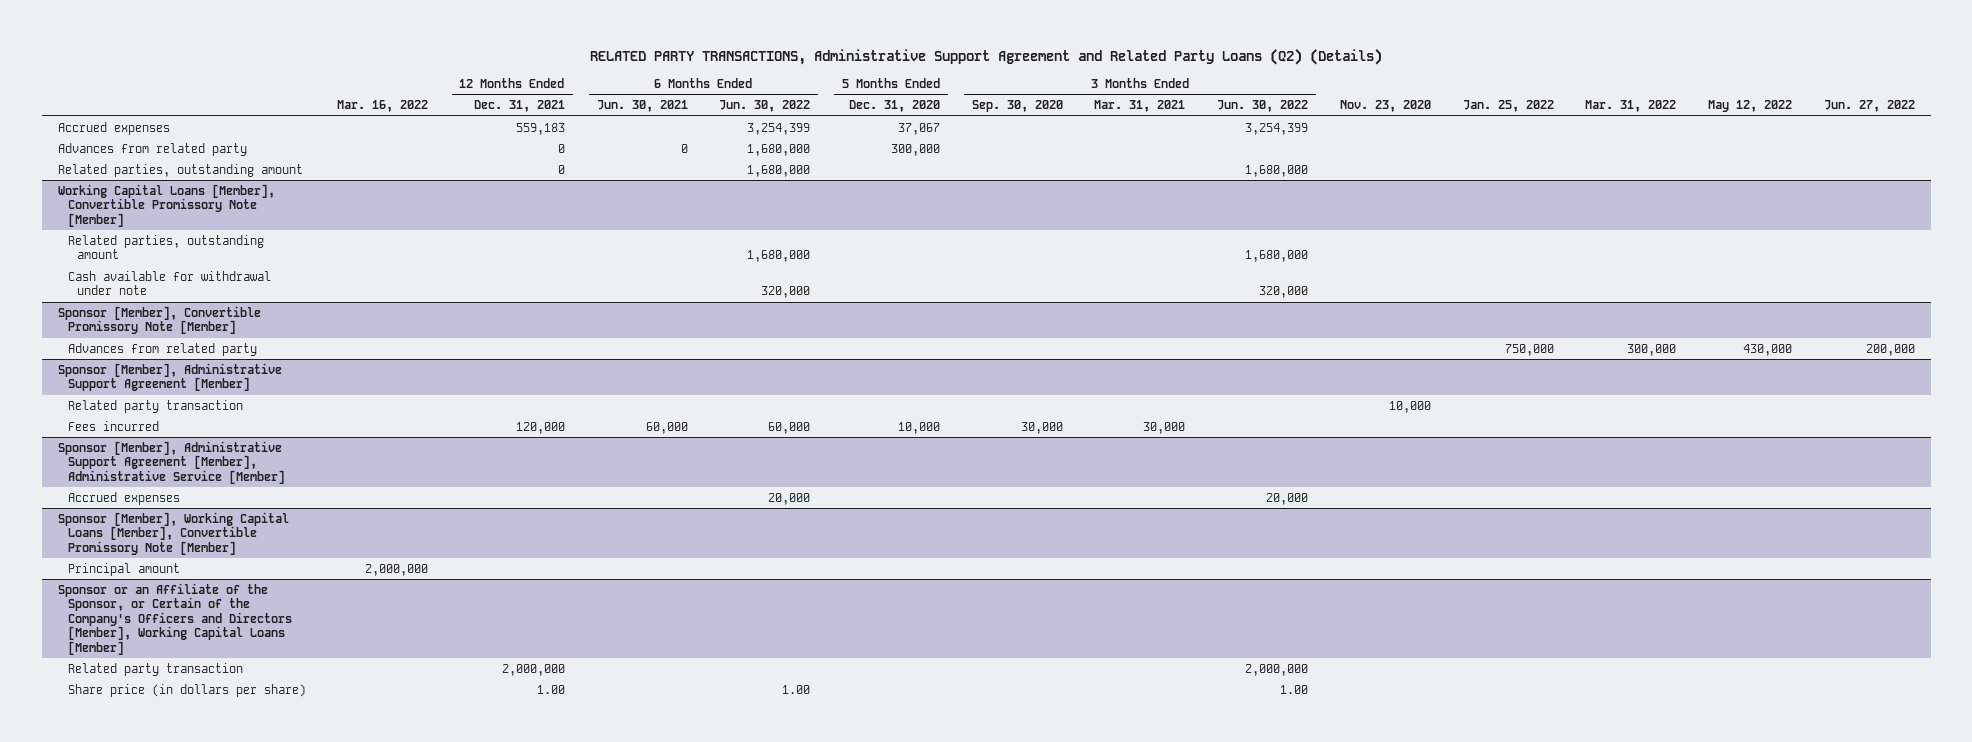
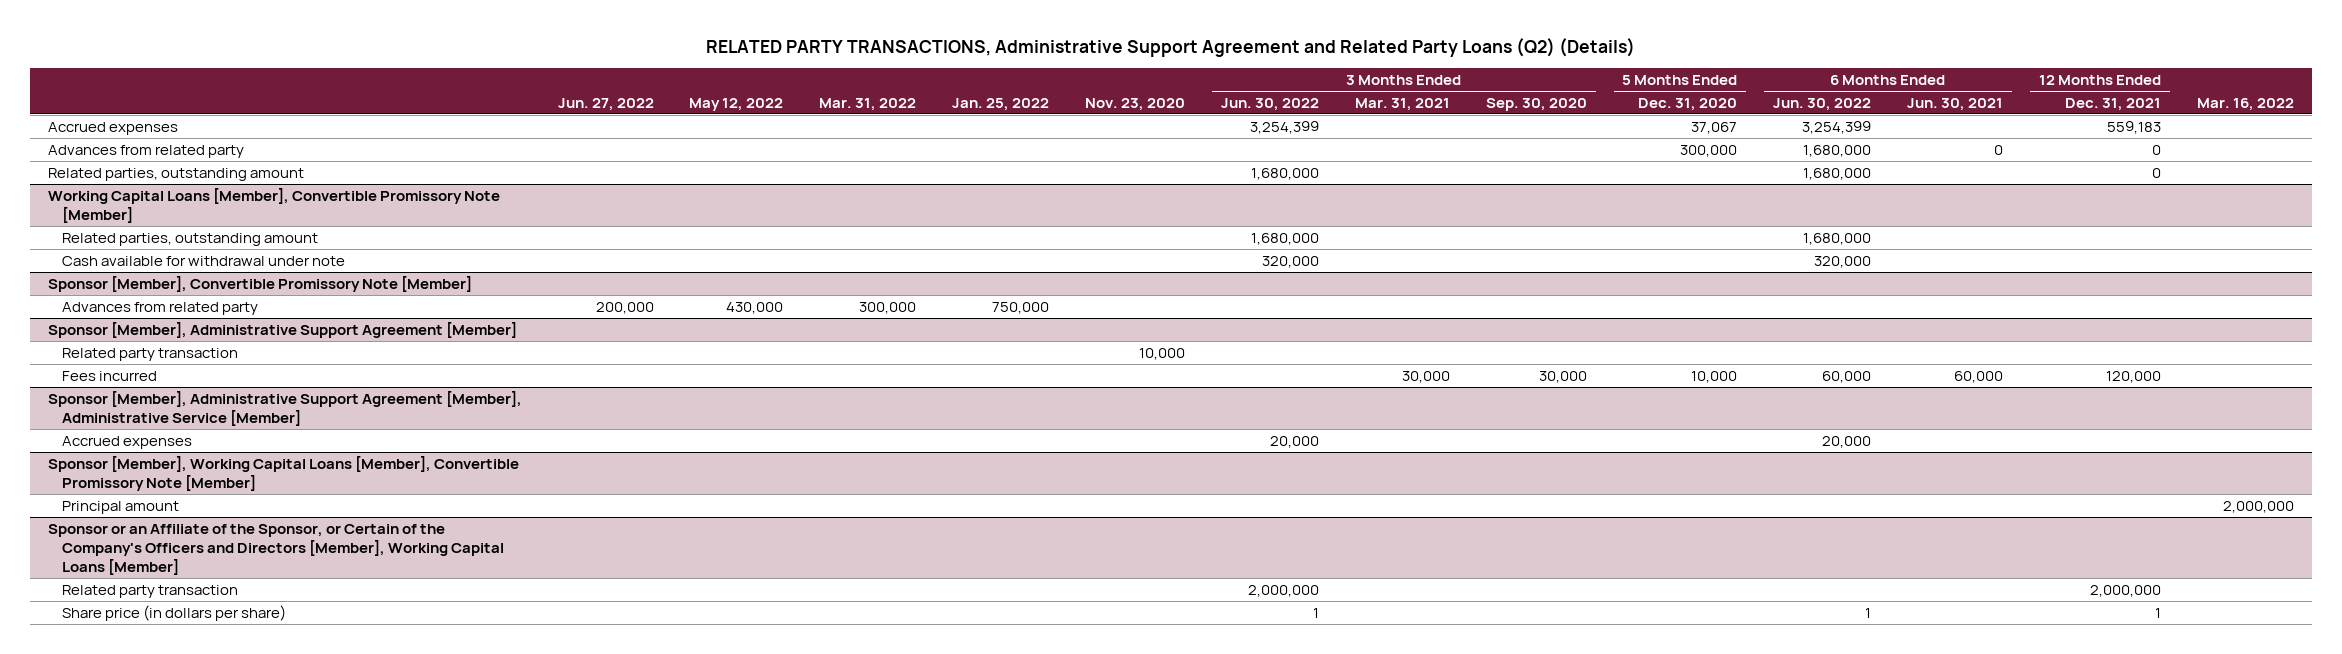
- | Mar. 16, 2022 | 12 Months Ended Dec. 31, 2021 | 6 Months Ended Jun. 30, 2021 | 6 Months Ended Jun. 30, 2022 | 5 Months Ended Dec. 31, 2020 | 3 Months Ended Sep. 30, 2020 | 3 Months Ended Mar. 31, 2021 | 3 Months Ended Jun. 30, 2022 | Nov. 23, 2020 | Jan. 25, 2022 | Mar. 31, 2022 | May 12, 2022 | Jun. 27, 2022
+ | Jun. 27, 2022 | May 12, 2022 | Mar. 31, 2022 | Jan. 25, 2022 | Nov. 23, 2020 | 3 Months Ended Jun. 30, 2022 | 3 Months Ended Mar. 31, 2021 | 3 Months Ended Sep. 30, 2020 | 5 Months Ended Dec. 31, 2020 | 6 Months Ended Jun. 30, 2022 | 6 Months Ended Jun. 30, 2021 | 12 Months Ended Dec. 31, 2021 | Mar. 16, 2022
@ Sponsor or an Affiliate of the Sponsor, or Certain of the Company's Officers and Directors [Member], Working Capital Loans [Member]
- Share price (in dollars per share) | | 1.00 | | 1.00 | | | | 1.00 | | | | |
+ Share price (in dollars per share) | | | | | | 1 | | | | 1 | | 1 |

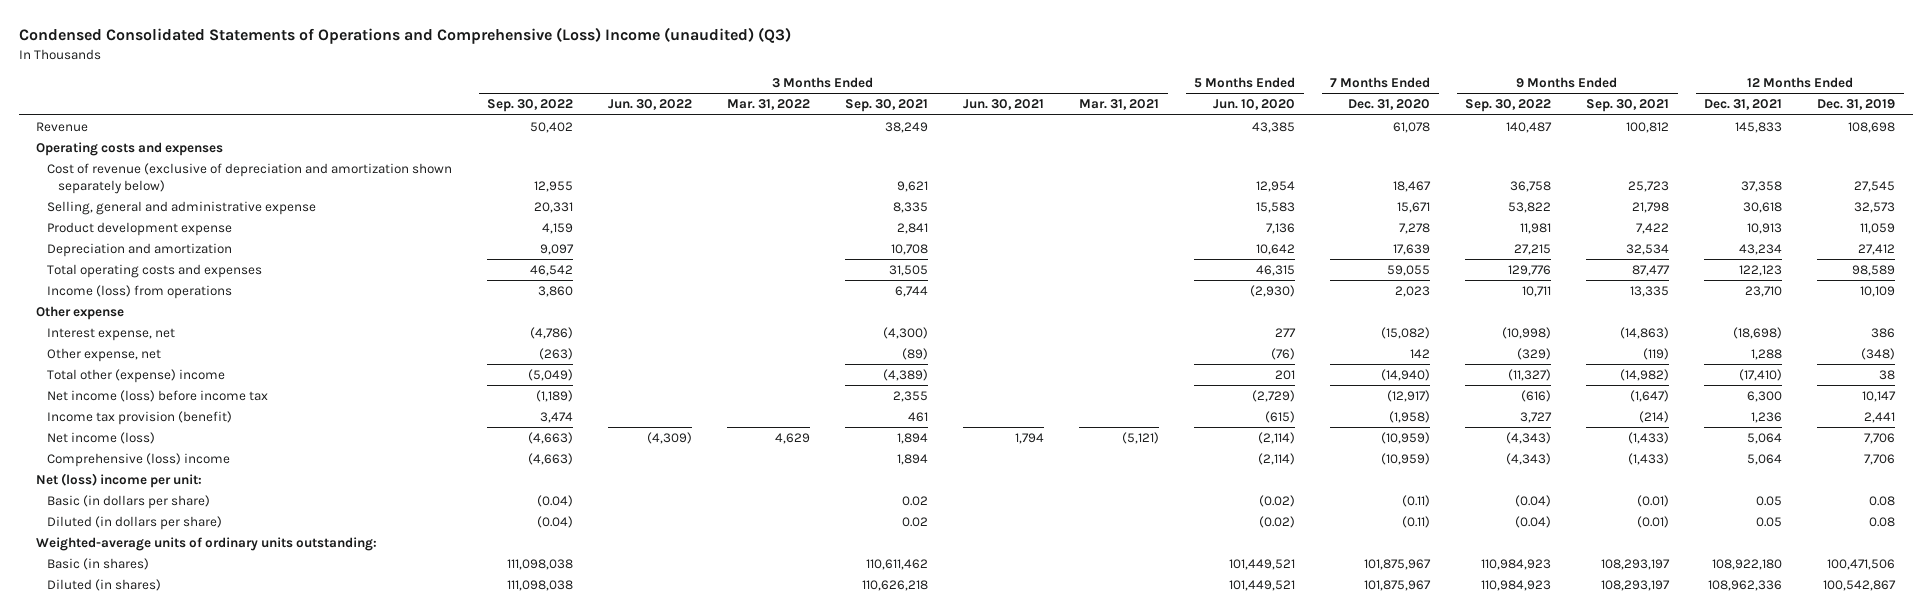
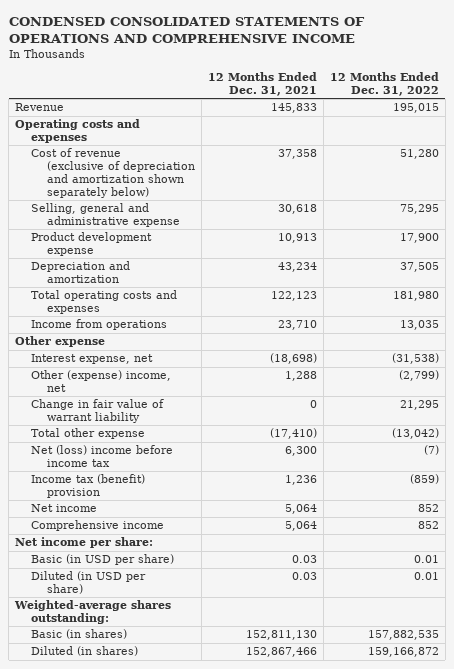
- Condensed Consolidated Statements of Operations and Comprehensive (Loss) Income (unaudited) (Q3)
+ CONDENSED CONSOLIDATED STATEMENTS OF OPERATIONS AND COMPREHENSIVE INCOME
- | 3 Months Ended Sep. 30, 2022 | 3 Months Ended Jun. 30, 2022 | 3 Months Ended Mar. 31, 2022 | 3 Months Ended Sep. 30, 2021 | 3 Months Ended Jun. 30, 2021 | 3 Months Ended Mar. 31, 2021 | 5 Months Ended Jun. 10, 2020 | 7 Months Ended Dec. 31, 2020 | 9 Months Ended Sep. 30, 2022 | 9 Months Ended Sep. 30, 2021 | 12 Months Ended Dec. 31, 2021 | 12 Months Ended Dec. 31, 2019
+ | 12 Months Ended Dec. 31, 2021 | 12 Months Ended Dec. 31, 2022
- Income (loss) from operations | 3,860 | | | 6,744 | | | (2,930) | 2,023 | 10,711 | 13,335 | 23,710 | 10,109
+ Income from operations | 23,710 | 13,035
- Other expense, net | (263) | | | (89) | | | (76) | 142 | (329) | (119) | 1,288 | (348)
- Total other (expense) income | (5,049) | | | (4,389) | | | 201 | (14,940) | (11,327) | (14,982) | (17,410) | 38
- Net income (loss) before income tax | (1,189) | | | 2,355 | | | (2,729) | (12,917) | (616) | (1,647) | 6,300 | 10,147
- Income tax provision (benefit) | 3,474 | | | 461 | | | (615) | (1,958) | 3,727 | (214) | 1,236 | 2,441
- Net income (loss) | (4,663) | (4,309) | 4,629 | 1,894 | 1,794 | (5,121) | (2,114) | (10,959) | (4,343) | (1,433) | 5,064 | 7,706
- Comprehensive (loss) income | (4,663) | | | 1,894 | | | (2,114) | (10,959) | (4,343) | (1,433) | 5,064 | 7,706
- Net (loss) income per unit:
- Basic (in dollars per share) | (0.04) | | | 0.02 | | | (0.02) | (0.11) | (0.04) | (0.01) | 0.05 | 0.08
- Diluted (in dollars per share) | (0.04) | | | 0.02 | | | (0.02) | (0.11) | (0.04) | (0.01) | 0.05 | 0.08
- Weighted-average units of ordinary units outstanding:
- Basic (in shares) | 111,098,038 | | | 110,611,462 | | | 101,449,521 | 101,875,967 | 110,984,923 | 108,293,197 | 108,922,180 | 100,471,506
- Diluted (in shares) | 111,098,038 | | | 110,626,218 | | | 101,449,521 | 101,875,967 | 110,984,923 | 108,293,197 | 108,962,336 | 100,542,867
+ Other (expense) income, net | 1,288 | (2,799)
+ Change in fair value of warrant liability | 0 | 21,295
+ Total other expense | (17,410) | (13,042)
+ Net (loss) income before income tax | 6,300 | (7)
+ Income tax (benefit) provision | 1,236 | (859)
+ Net income | 5,064 | 852
+ Comprehensive income | 5,064 | 852
+ Net income per share:
+ Basic (in USD per share) | 0.03 | 0.01
+ Diluted (in USD per share) | 0.03 | 0.01
+ Weighted-average shares outstanding:
+ Basic (in shares) | 152,811,130 | 157,882,535
+ Diluted (in shares) | 152,867,466 | 159,166,872

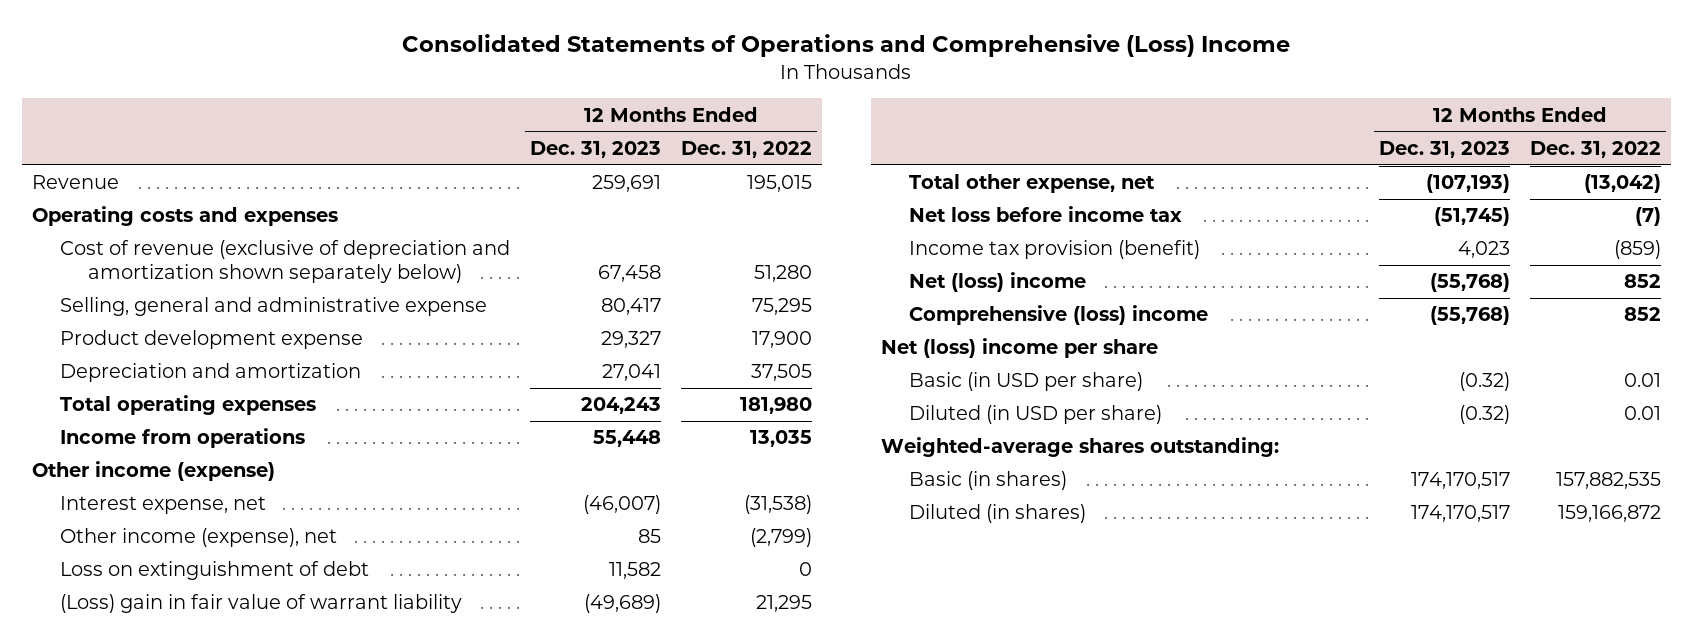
- CONDENSED CONSOLIDATED STATEMENTS OF OPERATIONS AND COMPREHENSIVE INCOME
+ Consolidated Statements of Operations and Comprehensive (Loss) Income
- | 12 Months Ended Dec. 31, 2021 | 12 Months Ended Dec. 31, 2022
+ | 12 Months Ended Dec. 31, 2023 | 12 Months Ended Dec. 31, 2022
- Total operating costs and expenses | 122,123 | 181,980
+ Total operating expenses | 204,243 | 181,980
- Other expense
+ Other income (expense)
- Other (expense) income, net | 1,288 | (2,799)
- Change in fair value of warrant liability | 0 | 21,295
- Total other expense | (17,410) | (13,042)
- Net (loss) income before income tax | 6,300 | (7)
- Income tax (benefit) provision | 1,236 | (859)
- Net income | 5,064 | 852
- Comprehensive income | 5,064 | 852
- Net income per share:
+ Other income (expense), net | 85 | (2,799)
+ Loss on extinguishment of debt | 11,582 | 0
+ (Loss) gain in fair value of warrant liability | (49,689) | 21,295
+ Total other expense, net | (107,193) | (13,042)
+ Net loss before income tax | (51,745) | (7)
+ Income tax provision (benefit) | 4,023 | (859)
+ Net (loss) income | (55,768) | 852
+ Comprehensive (loss) income | (55,768) | 852
+ Net (loss) income per share

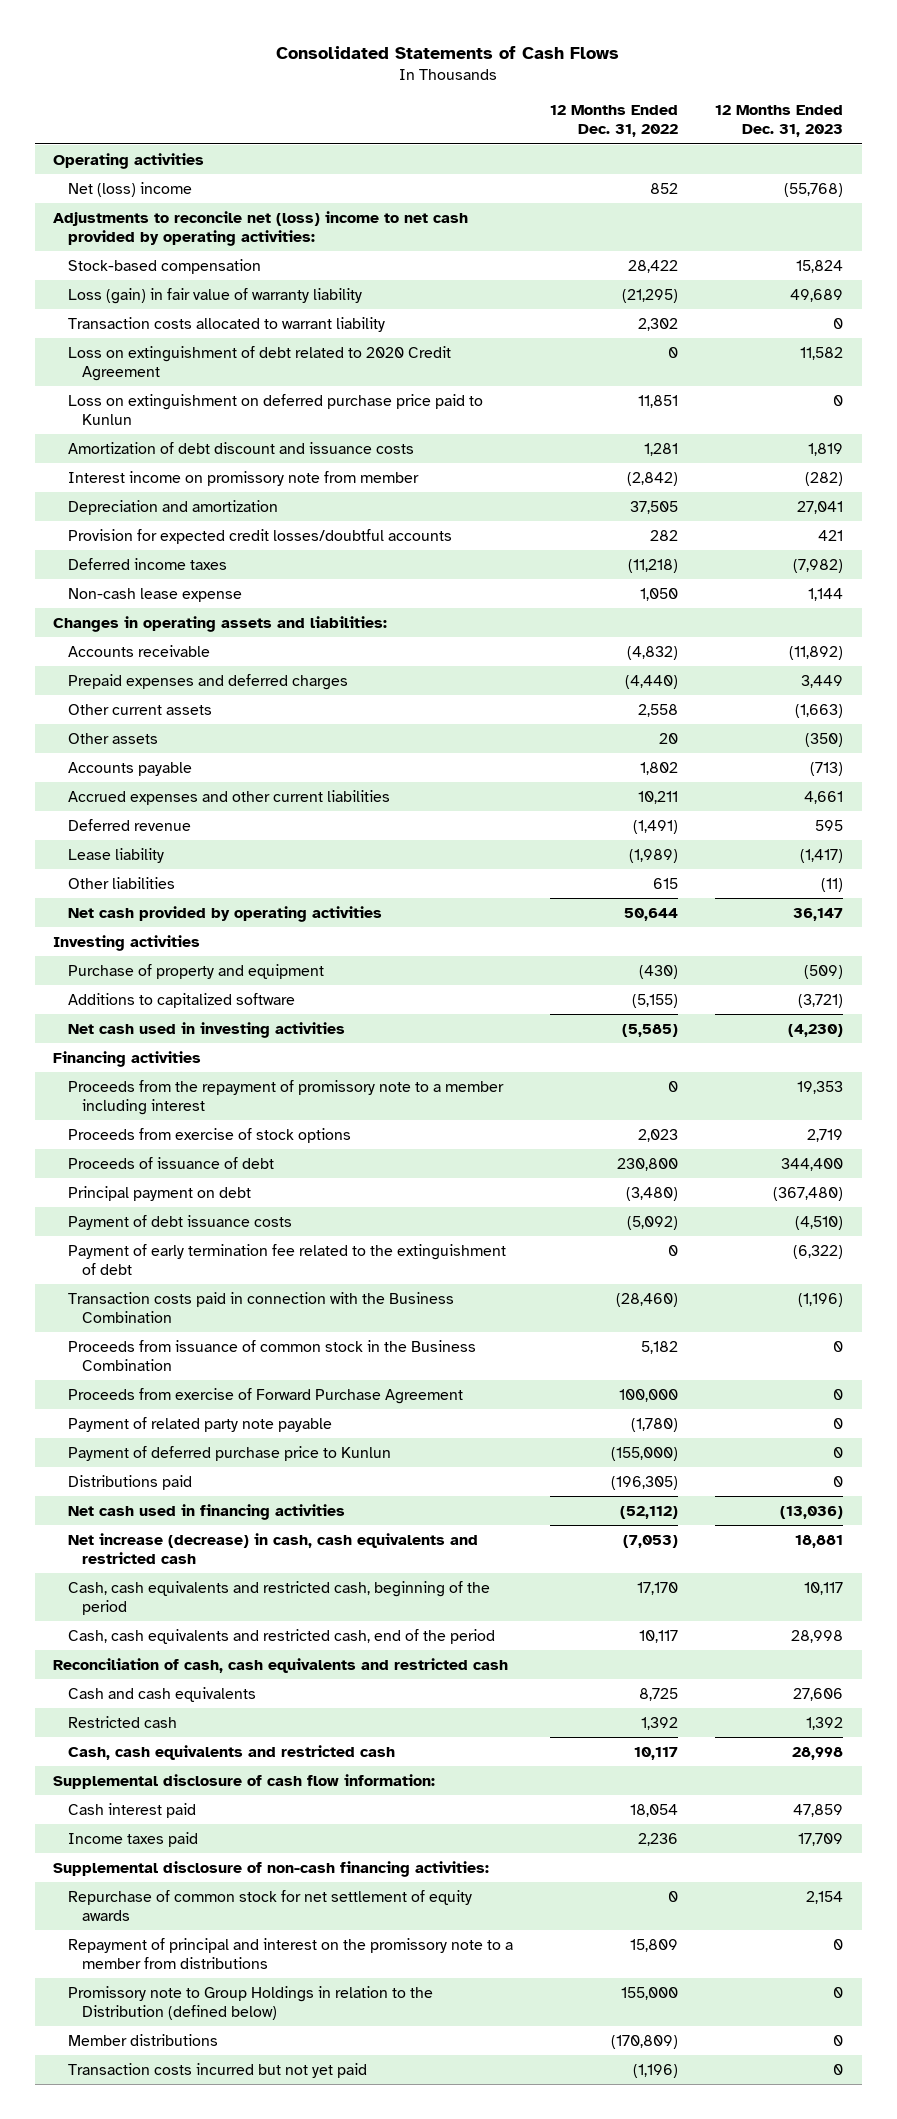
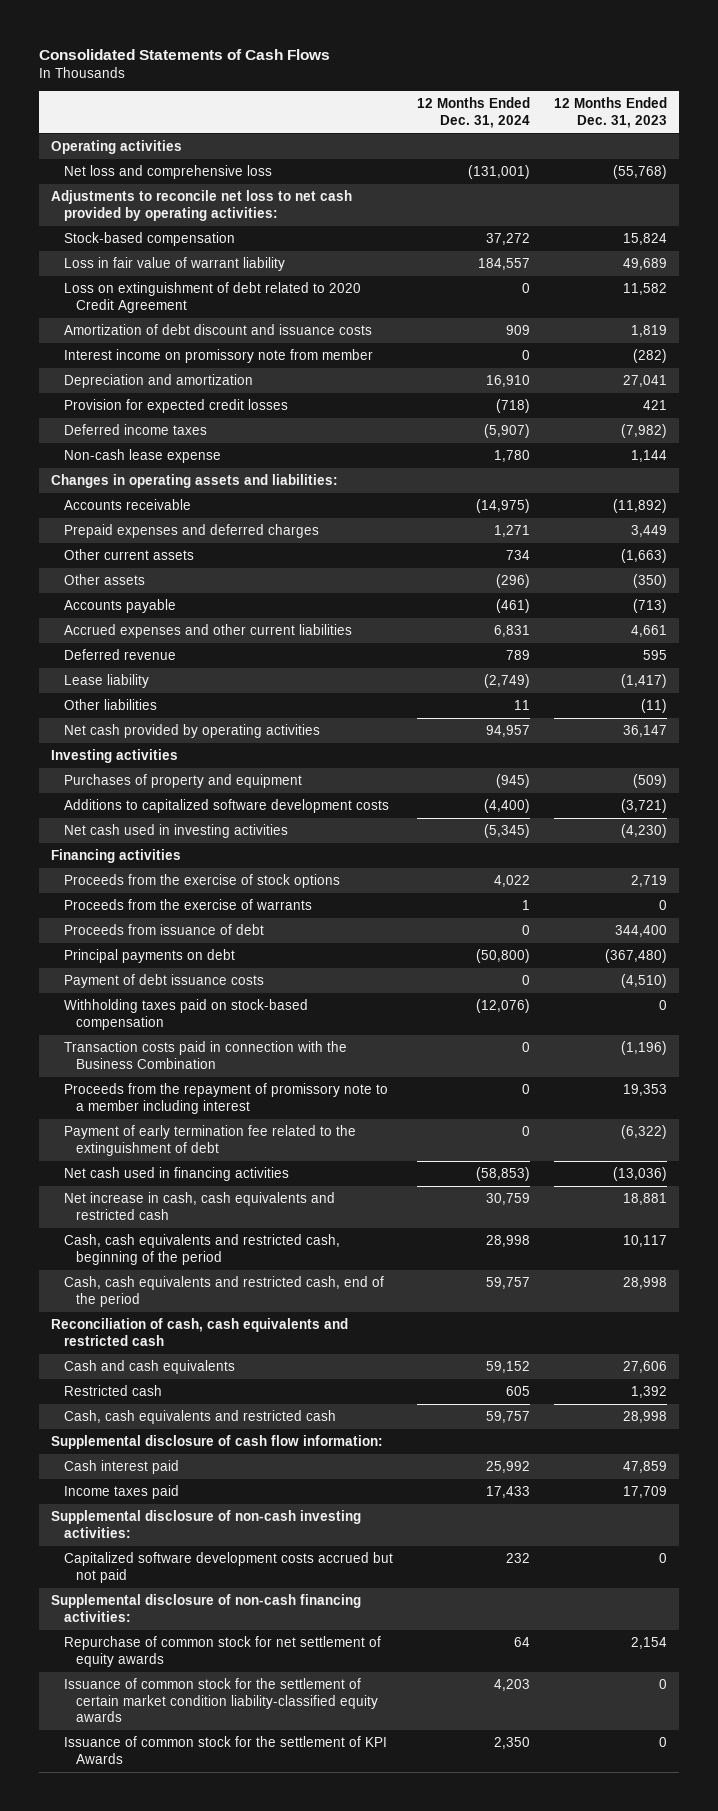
- | 12 Months Ended Dec. 31, 2022 | 12 Months Ended Dec. 31, 2023
+ | 12 Months Ended Dec. 31, 2024 | 12 Months Ended Dec. 31, 2023
- Net (loss) income | 852 | (55,768)
- Adjustments to reconcile net (loss) income to net cash provided by operating activities:
+ Net loss and comprehensive loss | (131,001) | (55,768)
+ Adjustments to reconcile net loss to net cash provided by operating activities:
- Loss (gain) in fair value of warranty liability | (21,295) | 49,689
- Transaction costs allocated to warrant liability | 2,302 | 0
+ Loss in fair value of warrant liability | 184,557 | 49,689
- Loss on extinguishment on deferred purchase price paid to Kunlun | 11,851 | 0
- Provision for expected credit losses/doubtful accounts | 282 | 421
+ Provision for expected credit losses | (718) | 421
- Purchase of property and equipment | (430) | (509)
- Additions to capitalized software | (5,155) | (3,721)
+ Purchases of property and equipment | (945) | (509)
+ Additions to capitalized software development costs | (4,400) | (3,721)
- Proceeds from exercise of stock options | 2,023 | 2,719
- Proceeds of issuance of debt | 230,800 | 344,400
- Principal payment on debt | (3,480) | (367,480)
+ Proceeds from the exercise of stock options | 4,022 | 2,719
+ Proceeds from the exercise of warrants | 1 | 0
+ Proceeds from issuance of debt | 0 | 344,400
+ Principal payments on debt | (50,800) | (367,480)
+ Withholding taxes paid on stock-based compensation | (12,076) | 0
- Proceeds from issuance of common stock in the Business Combination | 5,182 | 0
- Proceeds from exercise of Forward Purchase Agreement | 100,000 | 0
- Payment of related party note payable | (1,780) | 0
- Payment of deferred purchase price to Kunlun | (155,000) | 0
- Distributions paid | (196,305) | 0
moved down: Proceeds from the repayment of promissory note to a member including interest | 0 | 19,353
moved down: Payment of early termination fee related to the extinguishment of debt | 0 | (6,322)
- Net increase (decrease) in cash, cash equivalents and restricted cash | (7,053) | 18,881
+ Net increase in cash, cash equivalents and restricted cash | 30,759 | 18,881
+ Supplemental disclosure of non-cash investing activities:
+ Capitalized software development costs accrued but not paid | 232 | 0
- Repayment of principal and interest on the promissory note to a member from distributions | 15,809 | 0
- Promissory note to Group Holdings in relation to the Distribution (defined below) | 155,000 | 0
- Member distributions | (170,809) | 0
- Transaction costs incurred but not yet paid | (1,196) | 0
+ Issuance of common stock for the settlement of certain market condition liability-classified equity awards | 4,203 | 0
+ Issuance of common stock for the settlement of KPI Awards | 2,350 | 0

